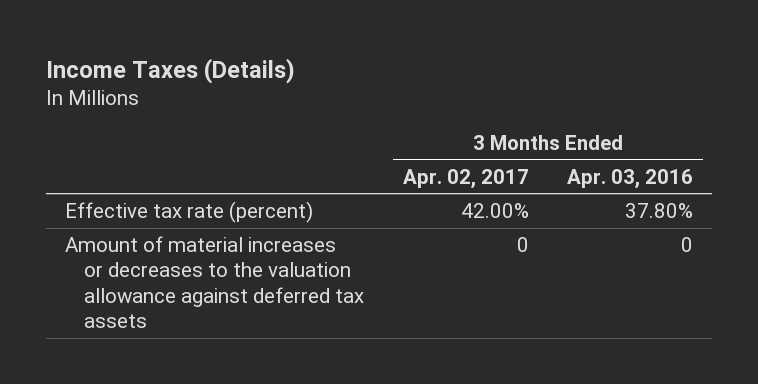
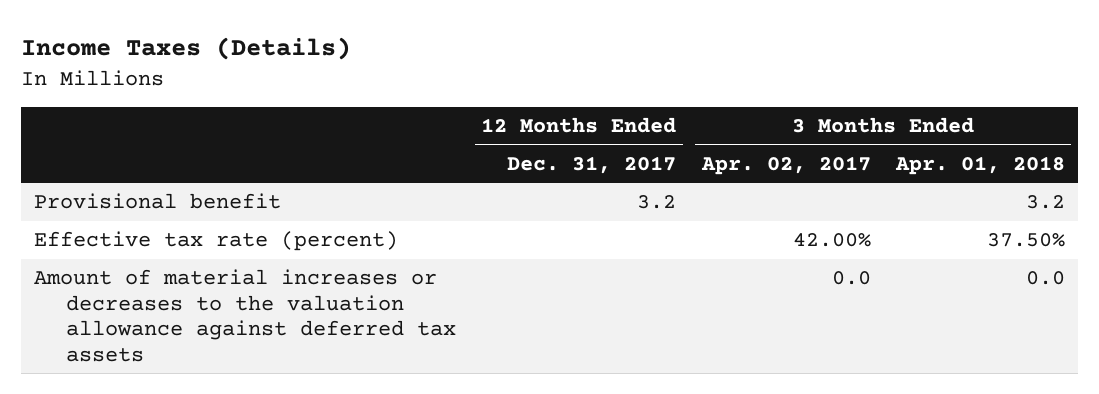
- | 3 Months Ended Apr. 02, 2017 | 3 Months Ended Apr. 03, 2016
+ | 12 Months Ended Dec. 31, 2017 | 3 Months Ended Apr. 02, 2017 | 3 Months Ended Apr. 01, 2018
+ Provisional benefit | 3.2 | | 3.2
- Amount of material increases or decreases to the valuation allowance against deferred tax assets | 0 | 0
+ Amount of material increases or decreases to the valuation allowance against deferred tax assets | | 0.0 | 0.0

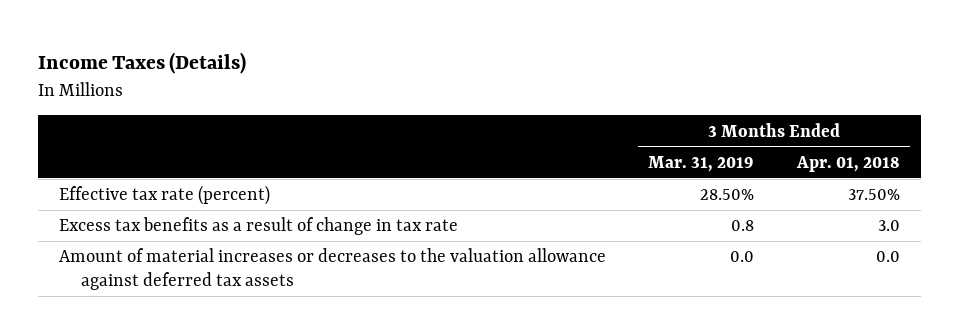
- | 12 Months Ended Dec. 31, 2017 | 3 Months Ended Apr. 02, 2017 | 3 Months Ended Apr. 01, 2018
+ | 3 Months Ended Mar. 31, 2019 | 3 Months Ended Apr. 01, 2018
- Provisional benefit | 3.2 | | 3.2
+ Excess tax benefits as a result of change in tax rate | 0.8 | 3.0

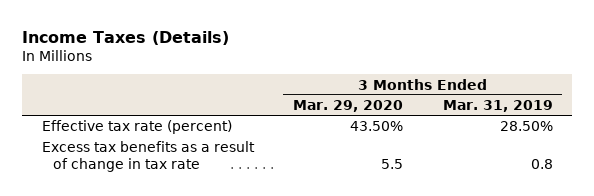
- | 3 Months Ended Mar. 31, 2019 | 3 Months Ended Apr. 01, 2018
+ | 3 Months Ended Mar. 29, 2020 | 3 Months Ended Mar. 31, 2019
- Amount of material increases or decreases to the valuation allowance against deferred tax assets | 0.0 | 0.0

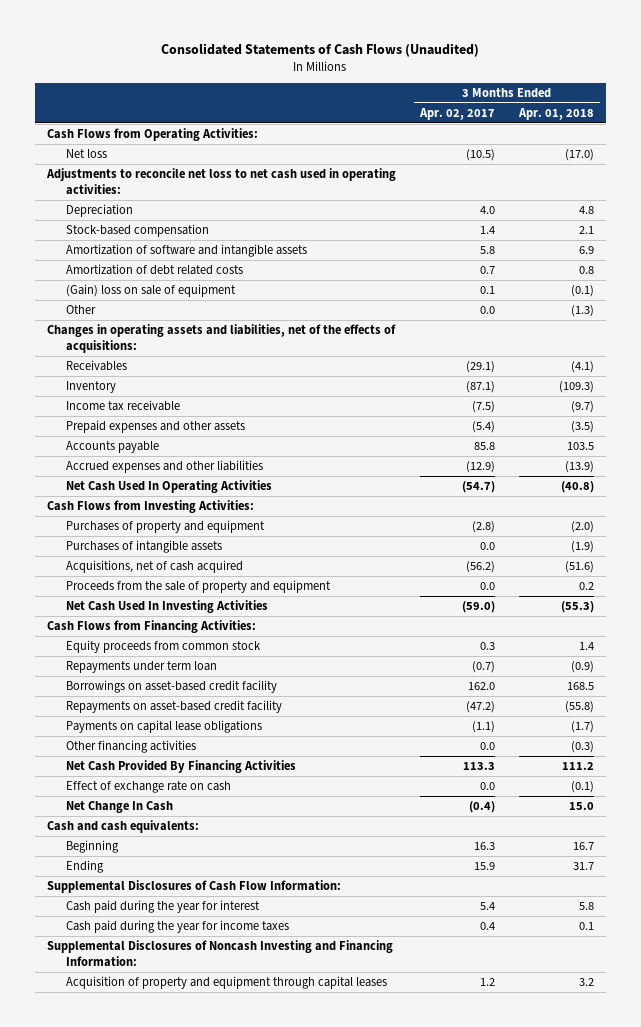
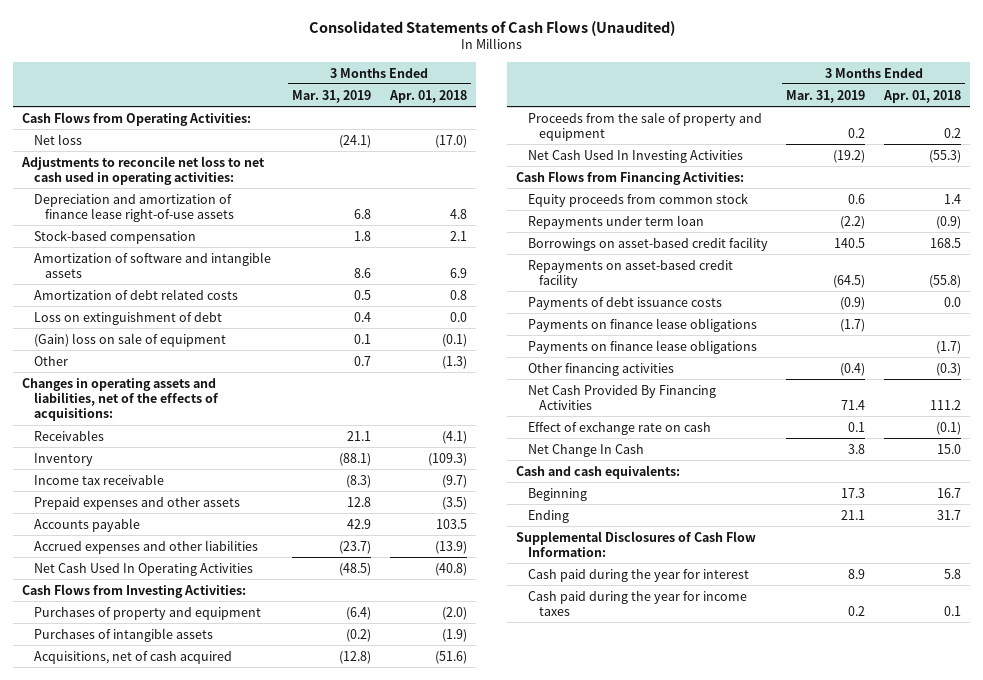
- | 3 Months Ended Apr. 02, 2017 | 3 Months Ended Apr. 01, 2018
+ | 3 Months Ended Mar. 31, 2019 | 3 Months Ended Apr. 01, 2018
- Depreciation | 4.0 | 4.8
+ Depreciation and amortization of finance lease right-of-use assets | 6.8 | 4.8
+ Loss on extinguishment of debt | 0.4 | 0.0
- Payments on capital lease obligations | (1.1) | (1.7)
+ Payments of debt issuance costs | (0.9) | 0.0
+ Payments on finance lease obligations | (1.7) |
+ Payments on finance lease obligations | | (1.7)
- Supplemental Disclosures of Noncash Investing and Financing Information:
- Acquisition of property and equipment through capital leases | 1.2 | 3.2

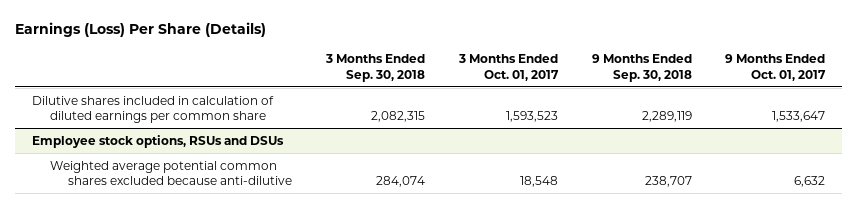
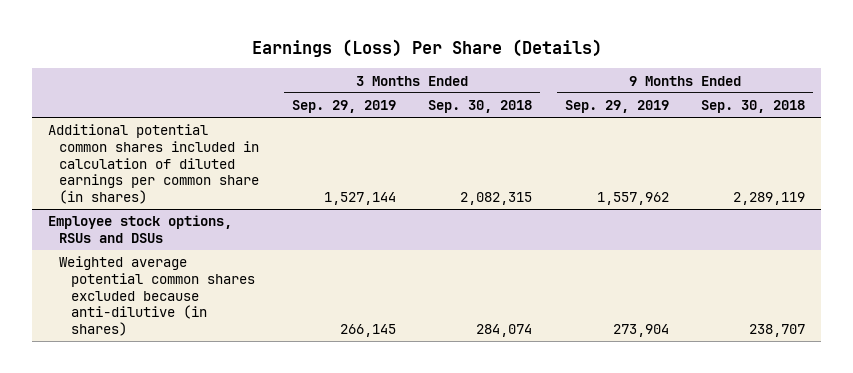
- | 3 Months Ended Sep. 30, 2018 | 3 Months Ended Oct. 01, 2017 | 9 Months Ended Sep. 30, 2018 | 9 Months Ended Oct. 01, 2017
+ | 3 Months Ended Sep. 29, 2019 | 3 Months Ended Sep. 30, 2018 | 9 Months Ended Sep. 29, 2019 | 9 Months Ended Sep. 30, 2018
- Dilutive shares included in calculation of diluted earnings per common share | 2,082,315 | 1,593,523 | 2,289,119 | 1,533,647
+ Additional potential common shares included in calculation of diluted earnings per common share (in shares) | 1,527,144 | 2,082,315 | 1,557,962 | 2,289,119
@ Employee stock options, RSUs and DSUs
- Weighted average potential common shares excluded because anti-dilutive | 284,074 | 18,548 | 238,707 | 6,632
+ Weighted average potential common shares excluded because anti-dilutive (in shares) | 266,145 | 284,074 | 273,904 | 238,707

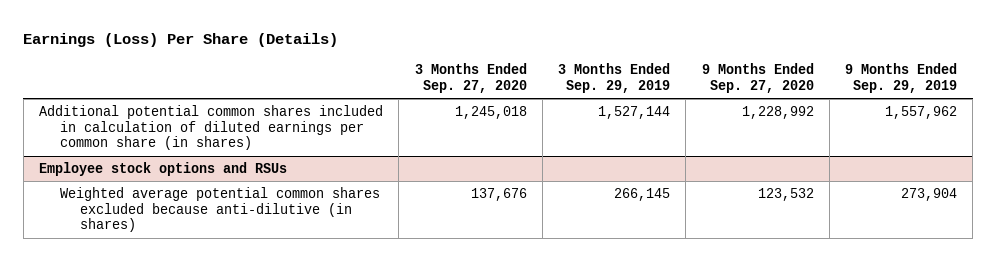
- | 3 Months Ended Sep. 29, 2019 | 3 Months Ended Sep. 30, 2018 | 9 Months Ended Sep. 29, 2019 | 9 Months Ended Sep. 30, 2018
+ | 3 Months Ended Sep. 27, 2020 | 3 Months Ended Sep. 29, 2019 | 9 Months Ended Sep. 27, 2020 | 9 Months Ended Sep. 29, 2019
- Employee stock options, RSUs and DSUs
+ Employee stock options and RSUs

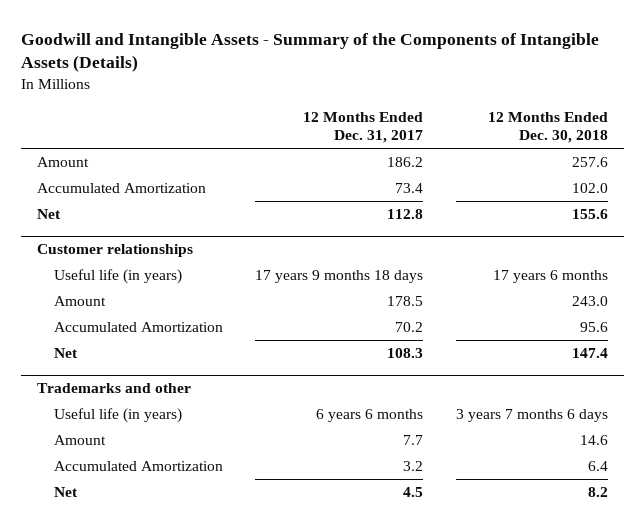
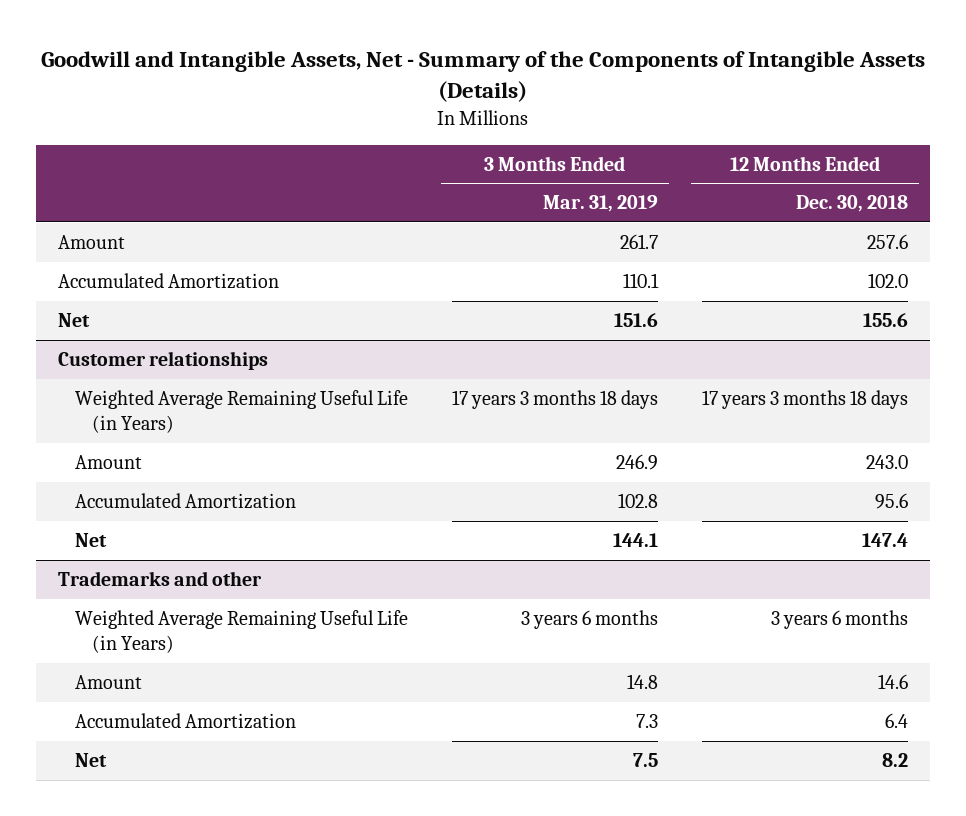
- Goodwill and Intangible Assets - Summary of the Components of Intangible Assets (Details)
+ Goodwill and Intangible Assets, Net - Summary of the Components of Intangible Assets (Details)
- | 12 Months Ended Dec. 31, 2017 | 12 Months Ended Dec. 30, 2018
+ | 3 Months Ended Mar. 31, 2019 | 12 Months Ended Dec. 30, 2018
@ Customer relationships
- Useful life (in years) | 17 years 9 months 18 days | 17 years 6 months
+ Weighted Average Remaining Useful Life (in Years) | 17 years 3 months 18 days | 17 years 3 months 18 days
@ Trademarks and other
- Useful life (in years) | 6 years 6 months | 3 years 7 months 6 days
+ Weighted Average Remaining Useful Life (in Years) | 3 years 6 months | 3 years 6 months

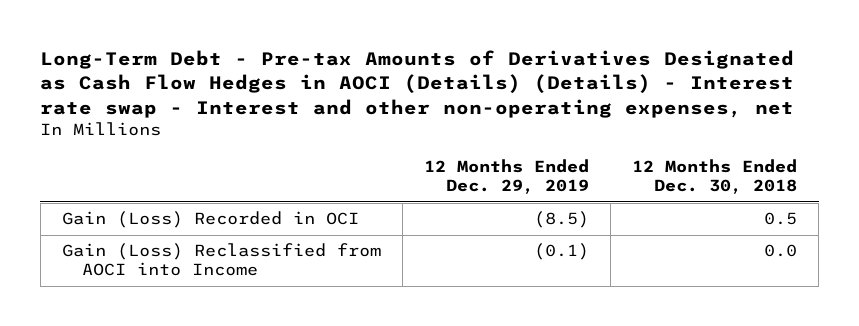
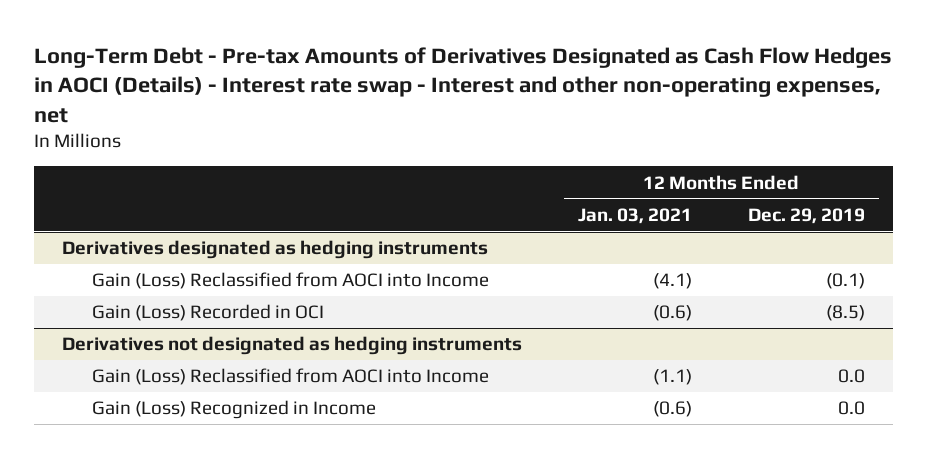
- Long-Term Debt - Pre-tax Amounts of Derivatives Designated as Cash Flow Hedges in AOCI (Details) (Details) - Interest rate swap - Interest and other non-operating expenses, net
+ Long-Term Debt - Pre-tax Amounts of Derivatives Designated as Cash Flow Hedges in AOCI (Details) - Interest rate swap - Interest and other non-operating expenses, net
- | 12 Months Ended Dec. 29, 2019 | 12 Months Ended Dec. 30, 2018
+ | 12 Months Ended Jan. 03, 2021 | 12 Months Ended Dec. 29, 2019
- Gain (Loss) Recorded in OCI | (8.5) | 0.5
+ Derivatives designated as hedging instruments
+ Gain (Loss) Recorded in OCI | (0.6) | (8.5)
+ Derivatives not designated as hedging instruments
+ Gain (Loss) Reclassified from AOCI into Income | (1.1) | 0.0
+ Gain (Loss) Recognized in Income | (0.6) | 0.0

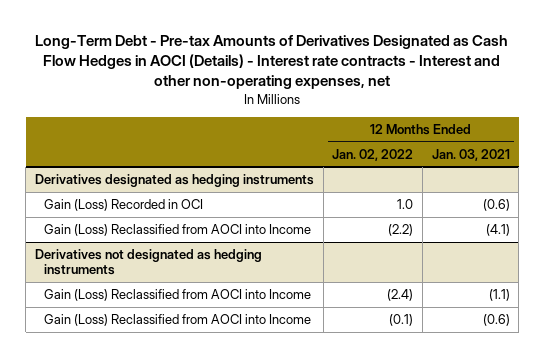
- Long-Term Debt - Pre-tax Amounts of Derivatives Designated as Cash Flow Hedges in AOCI (Details) - Interest rate swap - Interest and other non-operating expenses, net
+ Long-Term Debt - Pre-tax Amounts of Derivatives Designated as Cash Flow Hedges in AOCI (Details) - Interest rate contracts - Interest and other non-operating expenses, net
- | 12 Months Ended Jan. 03, 2021 | 12 Months Ended Dec. 29, 2019
+ | 12 Months Ended Jan. 02, 2022 | 12 Months Ended Jan. 03, 2021
@ Derivatives designated as hedging instruments
moved down: Gain (Loss) Reclassified from AOCI into Income | (2.2) | (4.1)
@ Derivatives not designated as hedging instruments
- Gain (Loss) Recognized in Income | (0.6) | 0.0
+ Gain (Loss) Reclassified from AOCI into Income | (0.1) | (0.6)

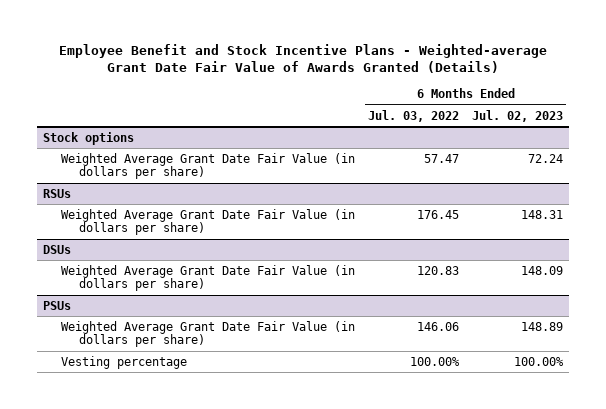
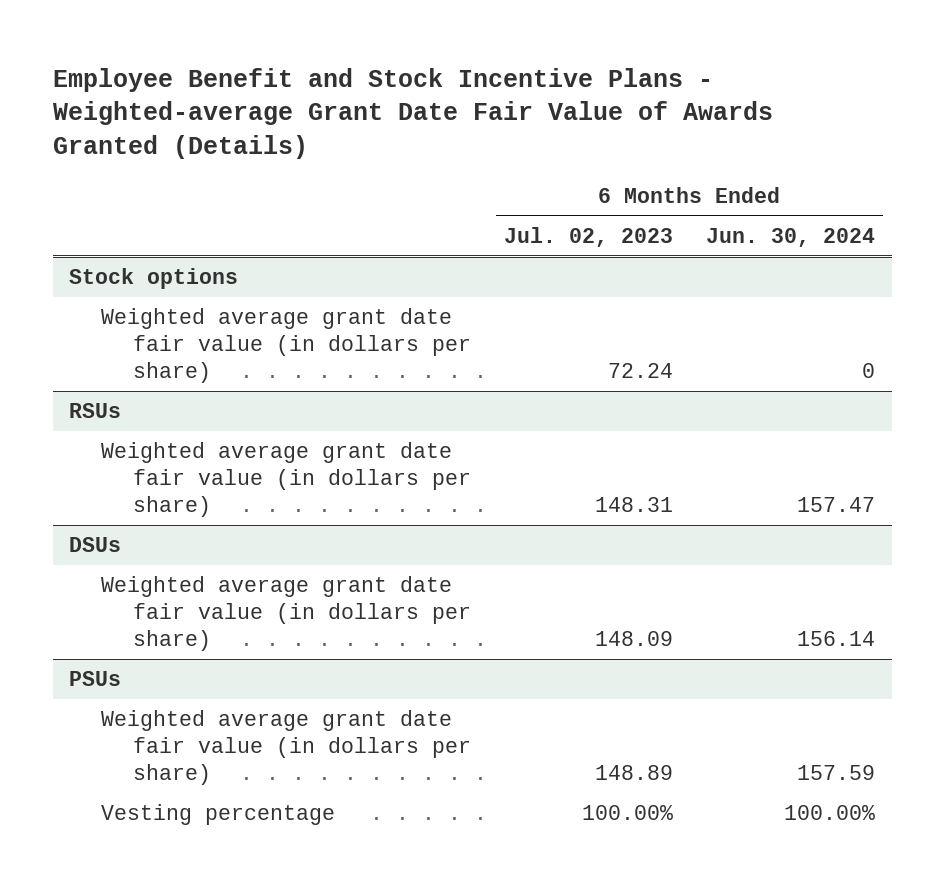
- | 6 Months Ended Jul. 03, 2022 | 6 Months Ended Jul. 02, 2023
+ | 6 Months Ended Jul. 02, 2023 | 6 Months Ended Jun. 30, 2024
@ Stock options
- Weighted Average Grant Date Fair Value (in dollars per share) | 57.47 | 72.24
+ Weighted average grant date fair value (in dollars per share) | 72.24 | 0
@ RSUs
- Weighted Average Grant Date Fair Value (in dollars per share) | 176.45 | 148.31
+ Weighted average grant date fair value (in dollars per share) | 148.31 | 157.47
@ DSUs
- Weighted Average Grant Date Fair Value (in dollars per share) | 120.83 | 148.09
+ Weighted average grant date fair value (in dollars per share) | 148.09 | 156.14
@ PSUs
- Weighted Average Grant Date Fair Value (in dollars per share) | 146.06 | 148.89
+ Weighted average grant date fair value (in dollars per share) | 148.89 | 157.59

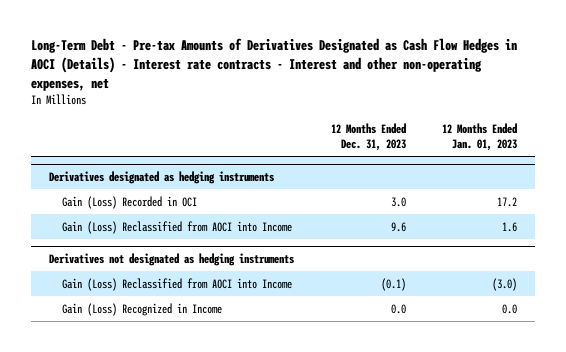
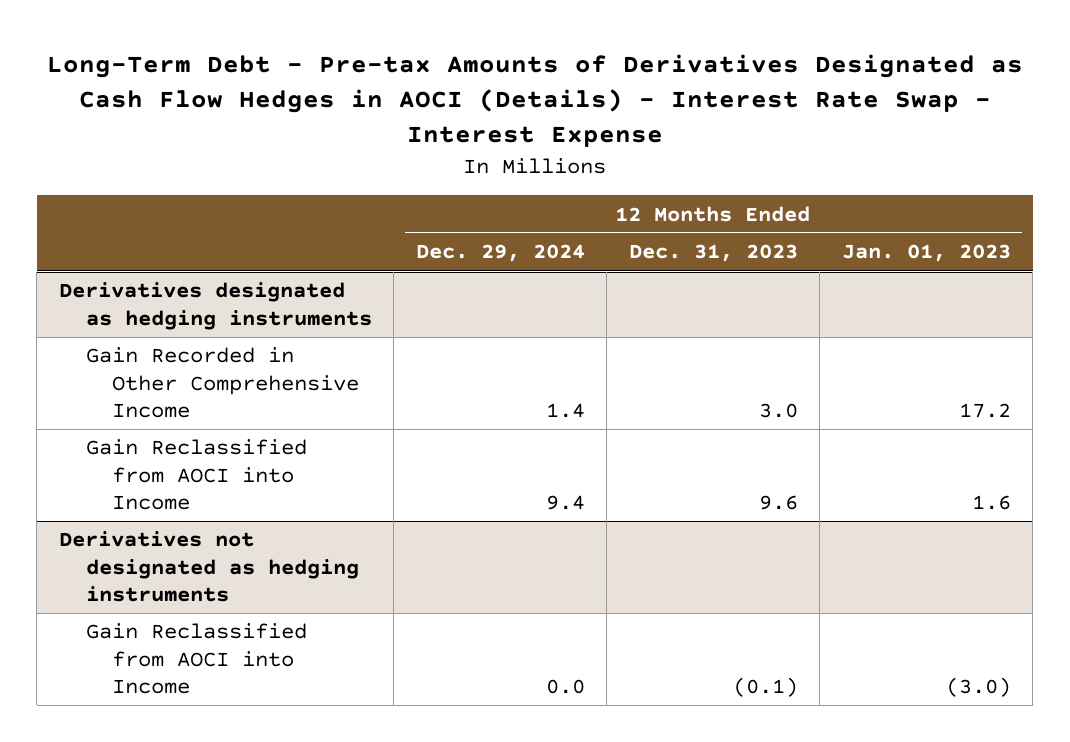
- Long-Term Debt - Pre-tax Amounts of Derivatives Designated as Cash Flow Hedges in AOCI (Details) - Interest rate contracts - Interest and other non-operating expenses, net
+ Long-Term Debt - Pre-tax Amounts of Derivatives Designated as Cash Flow Hedges in AOCI (Details) - Interest Rate Swap - Interest Expense
- | 12 Months Ended Dec. 31, 2023 | 12 Months Ended Jan. 01, 2023
+ | 12 Months Ended Dec. 29, 2024 | 12 Months Ended Dec. 31, 2023 | 12 Months Ended Jan. 01, 2023
@ Derivatives designated as hedging instruments
- Gain (Loss) Recorded in OCI | 3.0 | 17.2
- Gain (Loss) Reclassified from AOCI into Income | 9.6 | 1.6
+ Gain Recorded in Other Comprehensive Income | 1.4 | 3.0 | 17.2
+ Gain Reclassified from AOCI into Income | 9.4 | 9.6 | 1.6
@ Derivatives not designated as hedging instruments
- Gain (Loss) Reclassified from AOCI into Income | (0.1) | (3.0)
- Gain (Loss) Recognized in Income | 0.0 | 0.0
+ Gain Reclassified from AOCI into Income | 0.0 | (0.1) | (3.0)

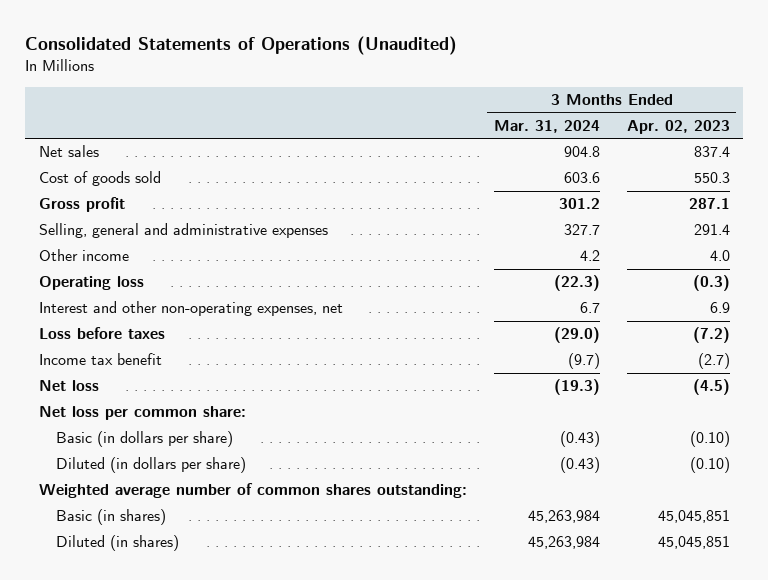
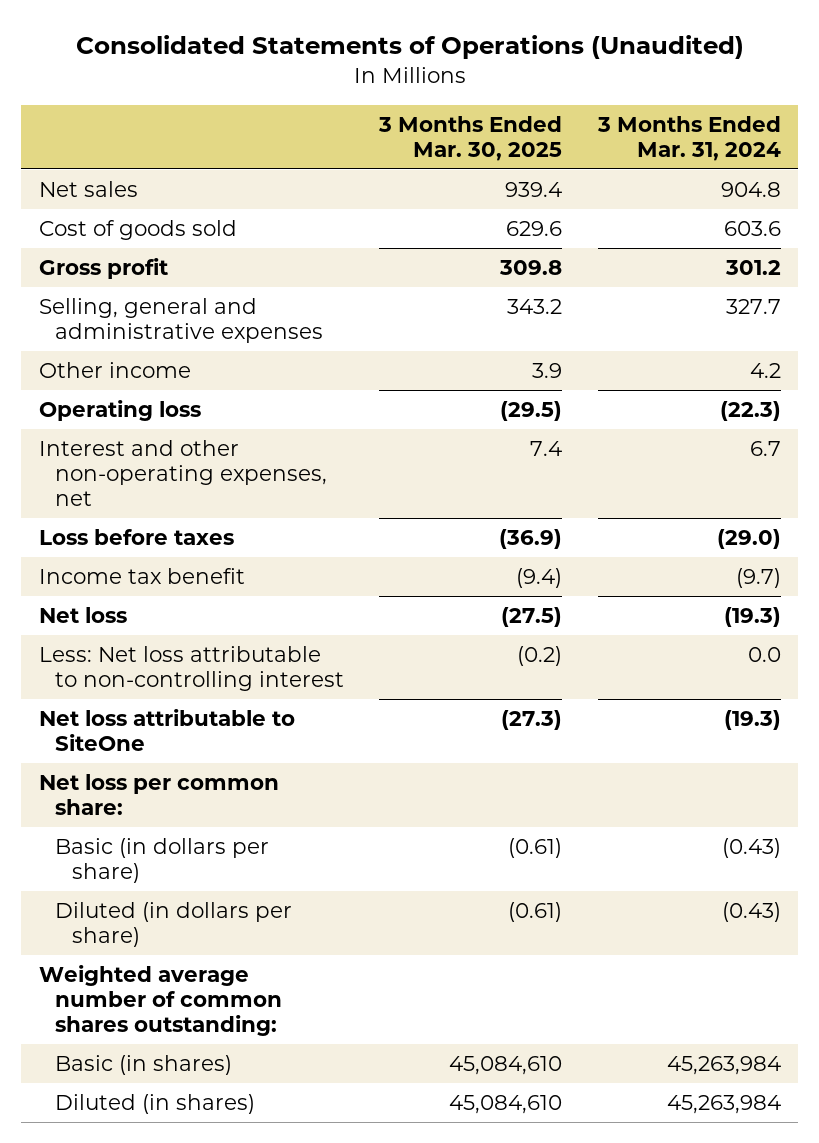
- | 3 Months Ended Mar. 31, 2024 | 3 Months Ended Apr. 02, 2023
+ | 3 Months Ended Mar. 30, 2025 | 3 Months Ended Mar. 31, 2024
+ Less: Net loss attributable to non-controlling interest | (0.2) | 0.0
+ Net loss attributable to SiteOne | (27.3) | (19.3)

